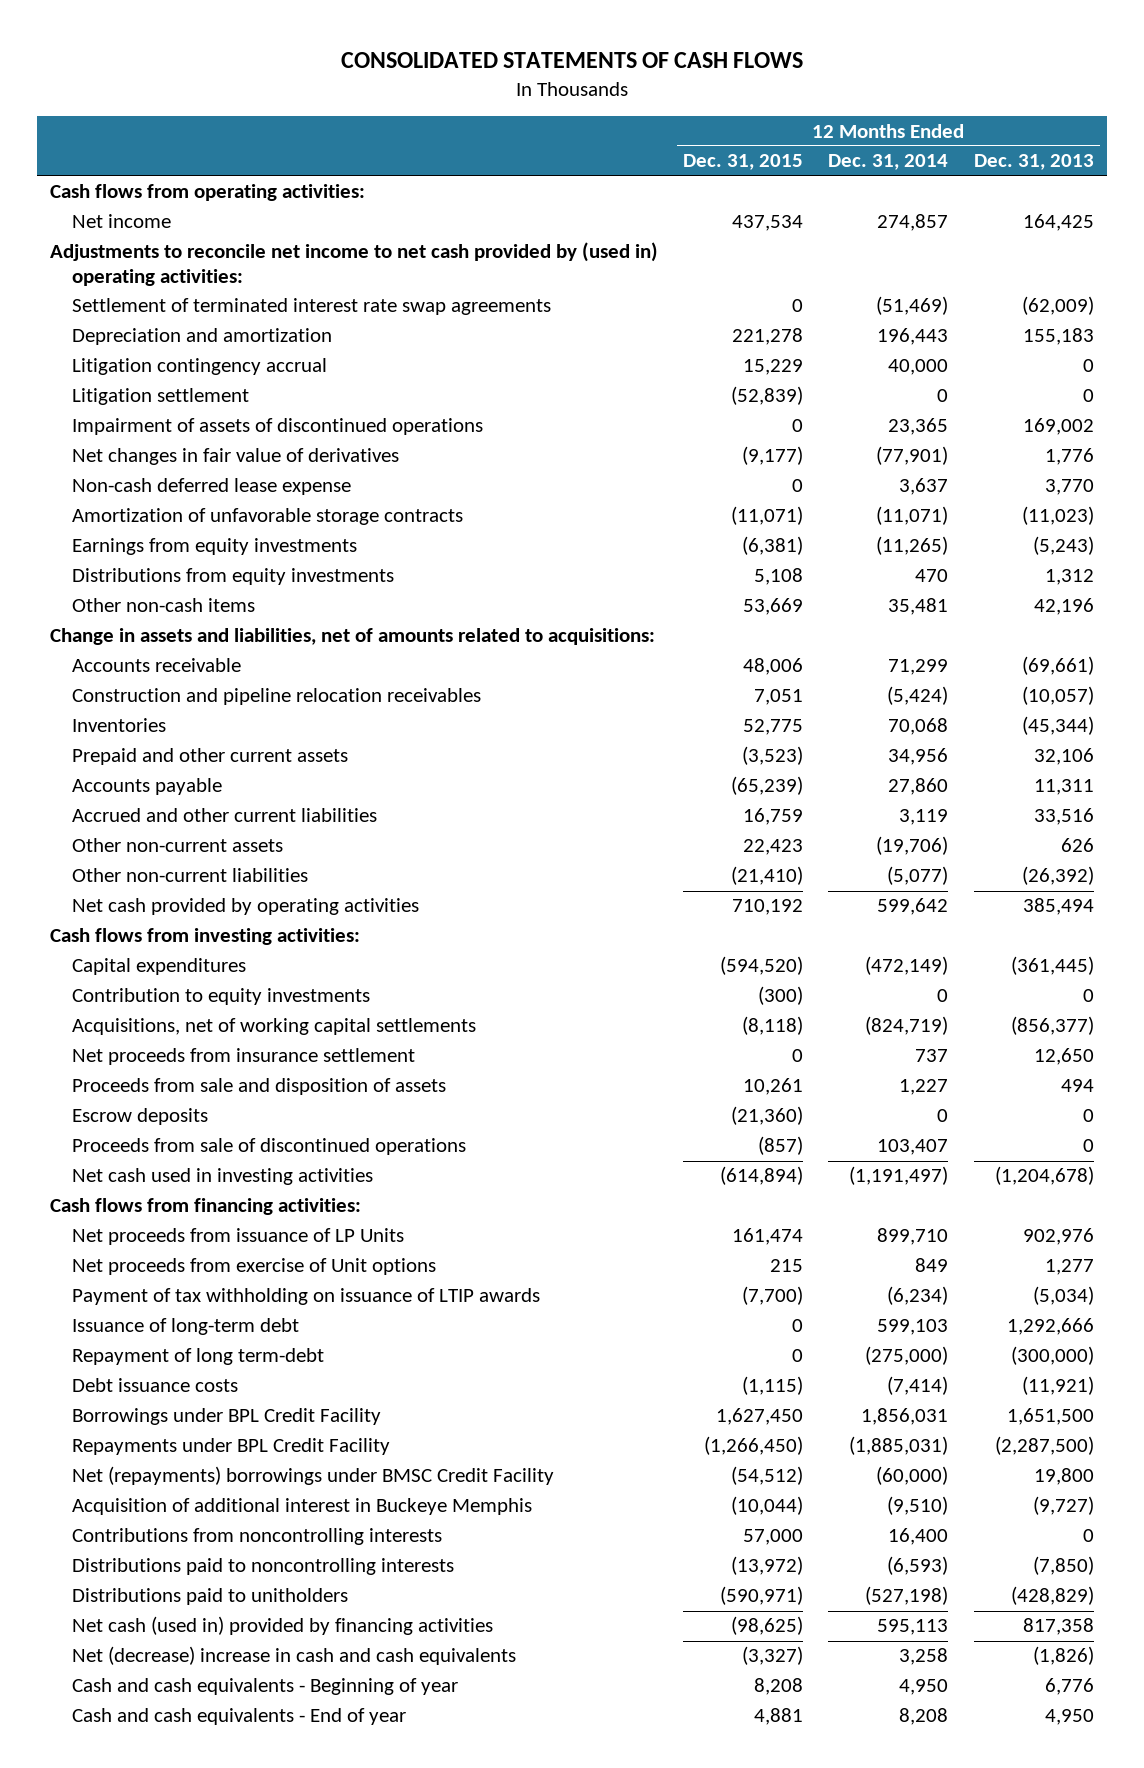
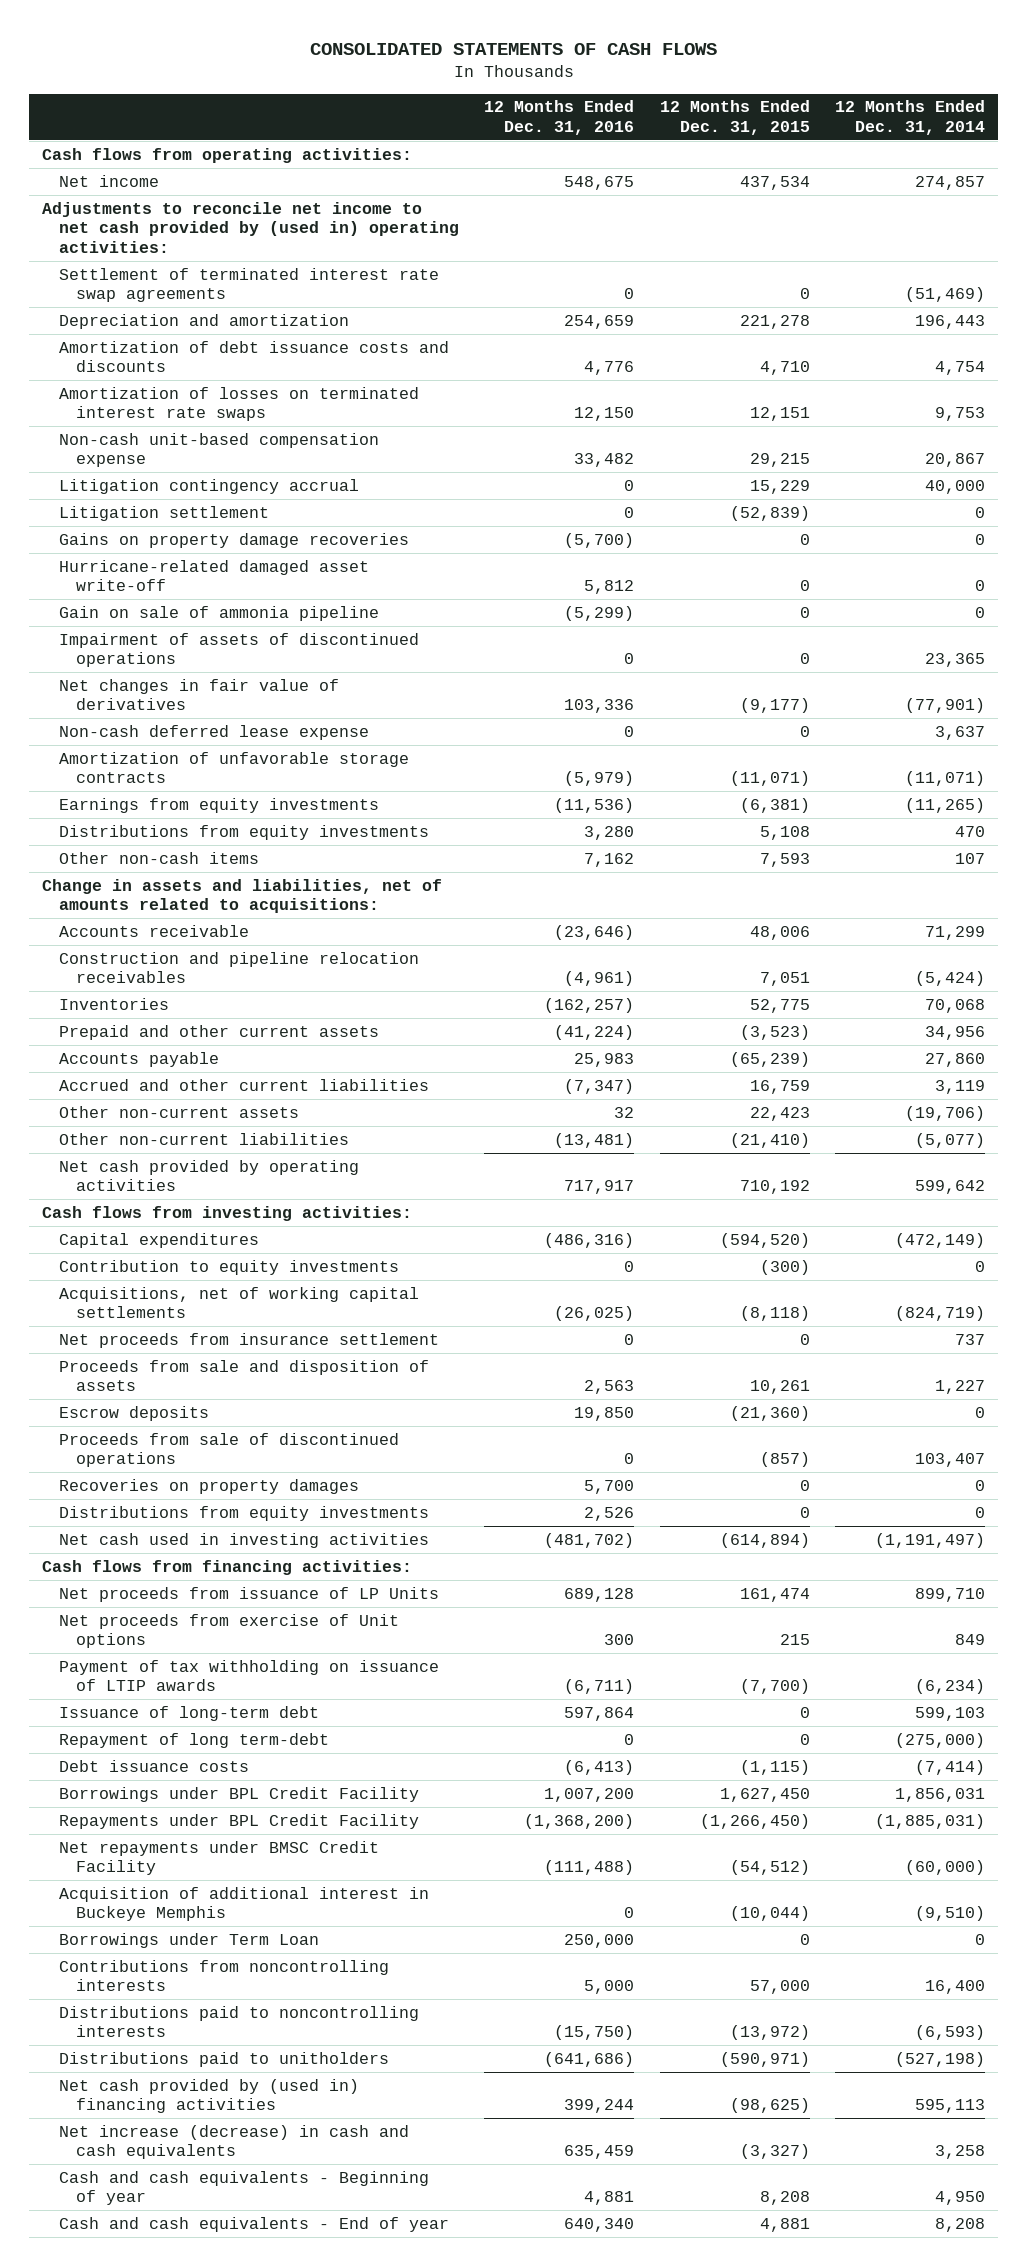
- | 12 Months Ended Dec. 31, 2015 | 12 Months Ended Dec. 31, 2014 | 12 Months Ended Dec. 31, 2013
+ | 12 Months Ended Dec. 31, 2016 | 12 Months Ended Dec. 31, 2015 | 12 Months Ended Dec. 31, 2014
+ Amortization of debt issuance costs and discounts | 4,776 | 4,710 | 4,754
+ Amortization of losses on terminated interest rate swaps | 12,150 | 12,151 | 9,753
+ Non-cash unit-based compensation expense | 33,482 | 29,215 | 20,867
+ Gains on property damage recoveries | (5,700) | 0 | 0
+ Hurricane-related damaged asset write-off | 5,812 | 0 | 0
+ Gain on sale of ammonia pipeline | (5,299) | 0 | 0
- Other non-cash items | 53,669 | 35,481 | 42,196
+ Other non-cash items | 7,162 | 7,593 | 107
+ Recoveries on property damages | 5,700 | 0 | 0
+ Distributions from equity investments | 2,526 | 0 | 0
- Net (repayments) borrowings under BMSC Credit Facility | (54,512) | (60,000) | 19,800
+ Net repayments under BMSC Credit Facility | (111,488) | (54,512) | (60,000)
+ Borrowings under Term Loan | 250,000 | 0 | 0
- Net cash (used in) provided by financing activities | (98,625) | 595,113 | 817,358
- Net (decrease) increase in cash and cash equivalents | (3,327) | 3,258 | (1,826)
+ Net cash provided by (used in) financing activities | 399,244 | (98,625) | 595,113
+ Net increase (decrease) in cash and cash equivalents | 635,459 | (3,327) | 3,258

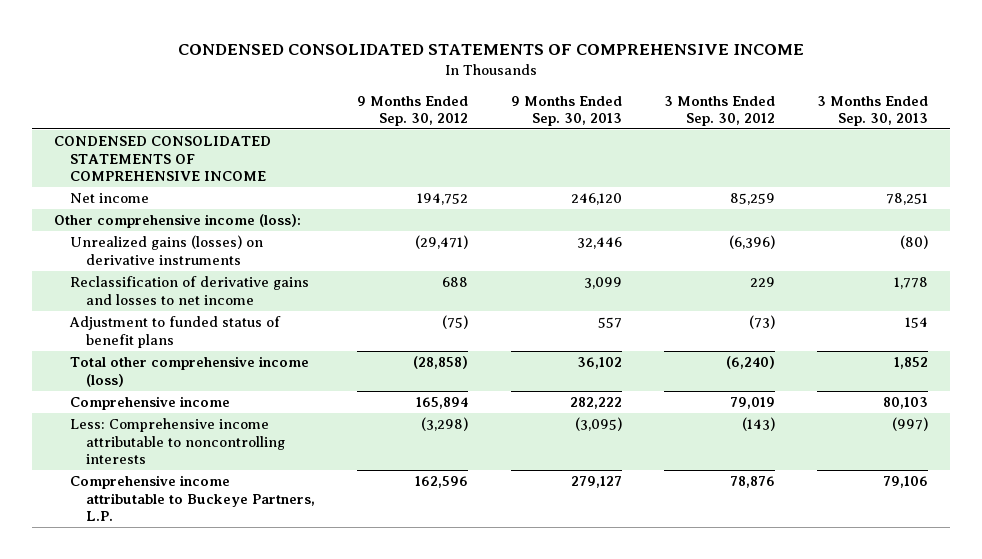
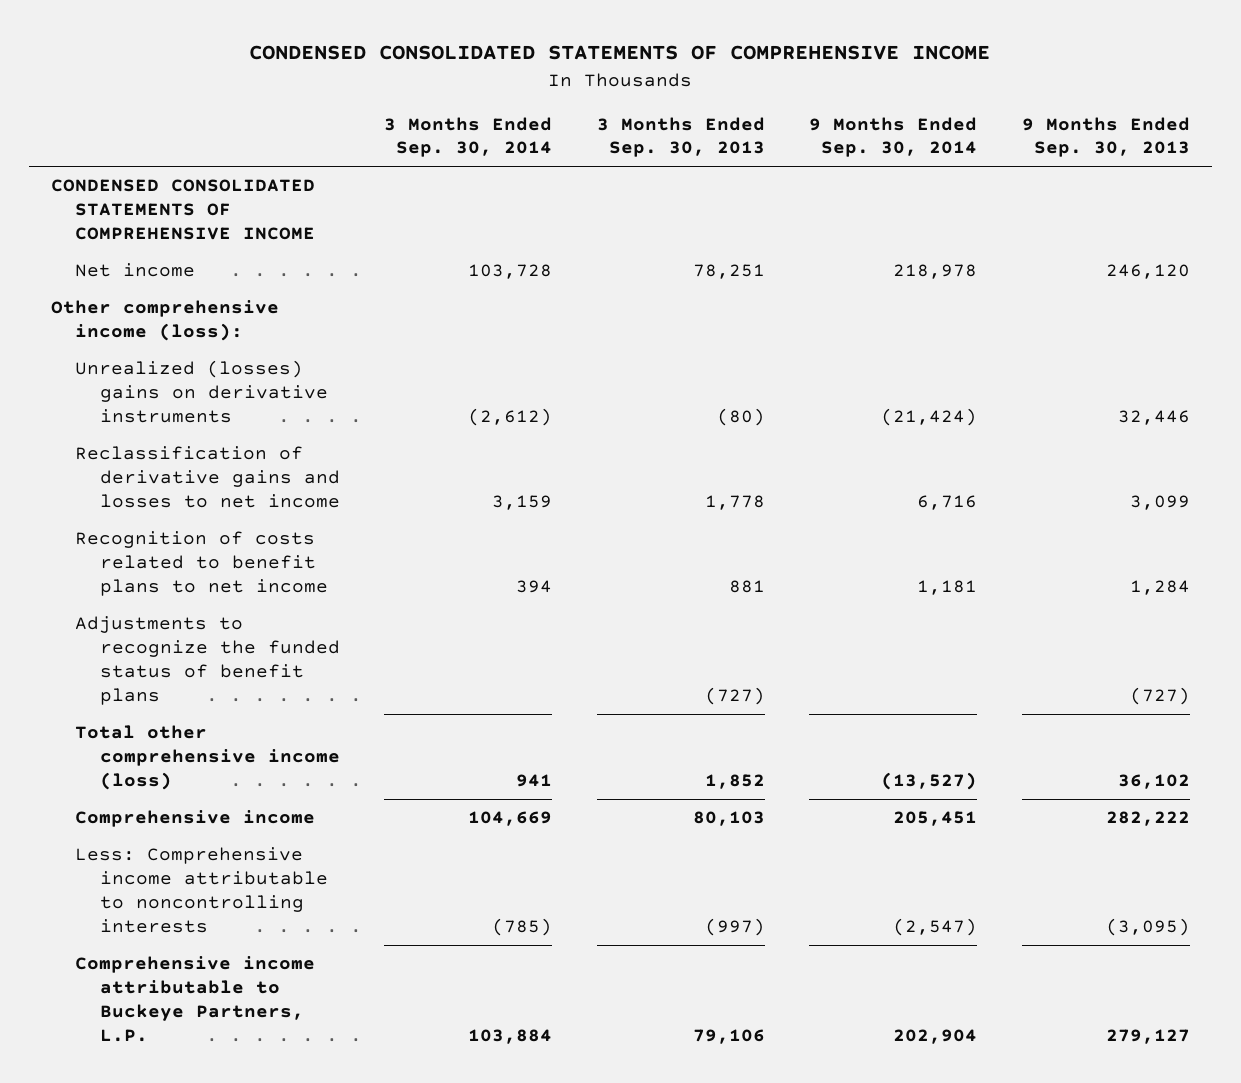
- | 9 Months Ended Sep. 30, 2012 | 9 Months Ended Sep. 30, 2013 | 3 Months Ended Sep. 30, 2012 | 3 Months Ended Sep. 30, 2013
+ | 3 Months Ended Sep. 30, 2014 | 3 Months Ended Sep. 30, 2013 | 9 Months Ended Sep. 30, 2014 | 9 Months Ended Sep. 30, 2013
- Unrealized gains (losses) on derivative instruments | (29,471) | 32,446 | (6,396) | (80)
+ Unrealized (losses) gains on derivative instruments | (2,612) | (80) | (21,424) | 32,446
- Adjustment to funded status of benefit plans | (75) | 557 | (73) | 154
+ Recognition of costs related to benefit plans to net income | 394 | 881 | 1,181 | 1,284
+ Adjustments to recognize the funded status of benefit plans | | (727) | | (727)

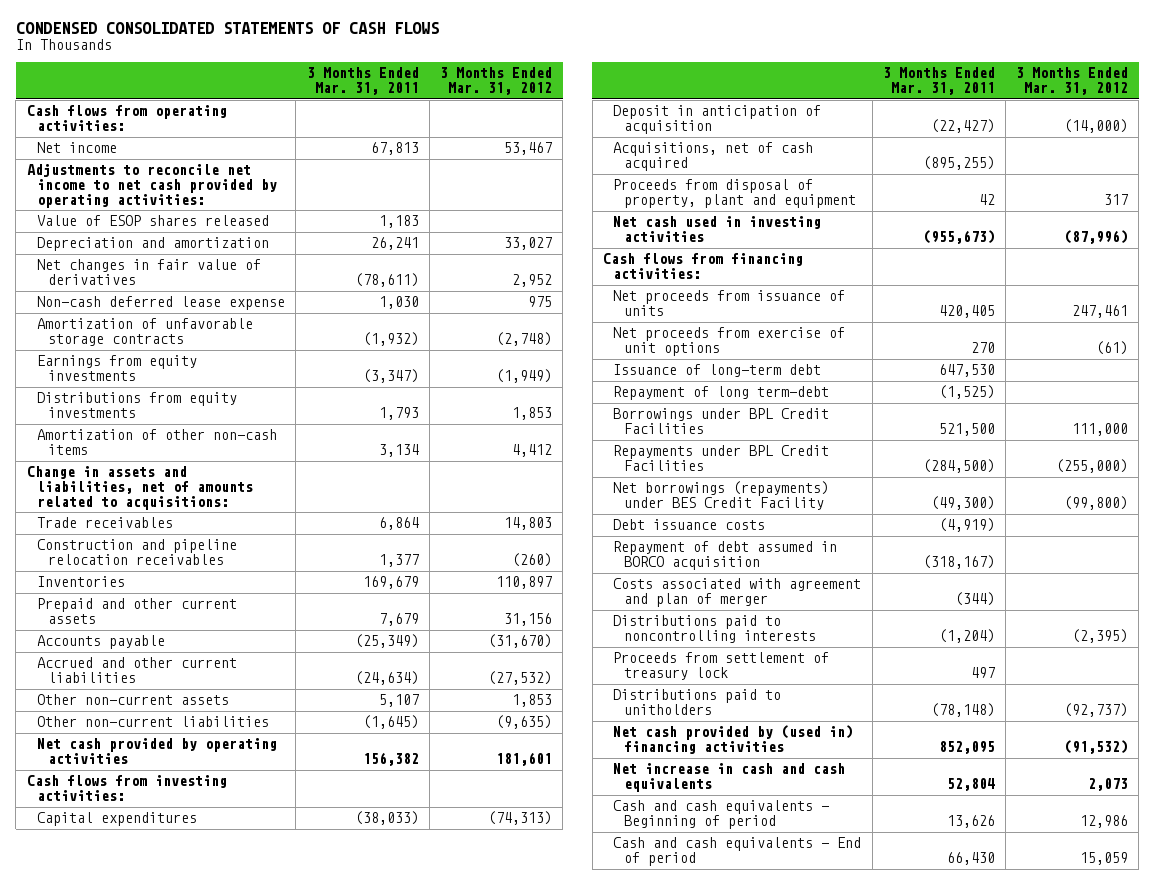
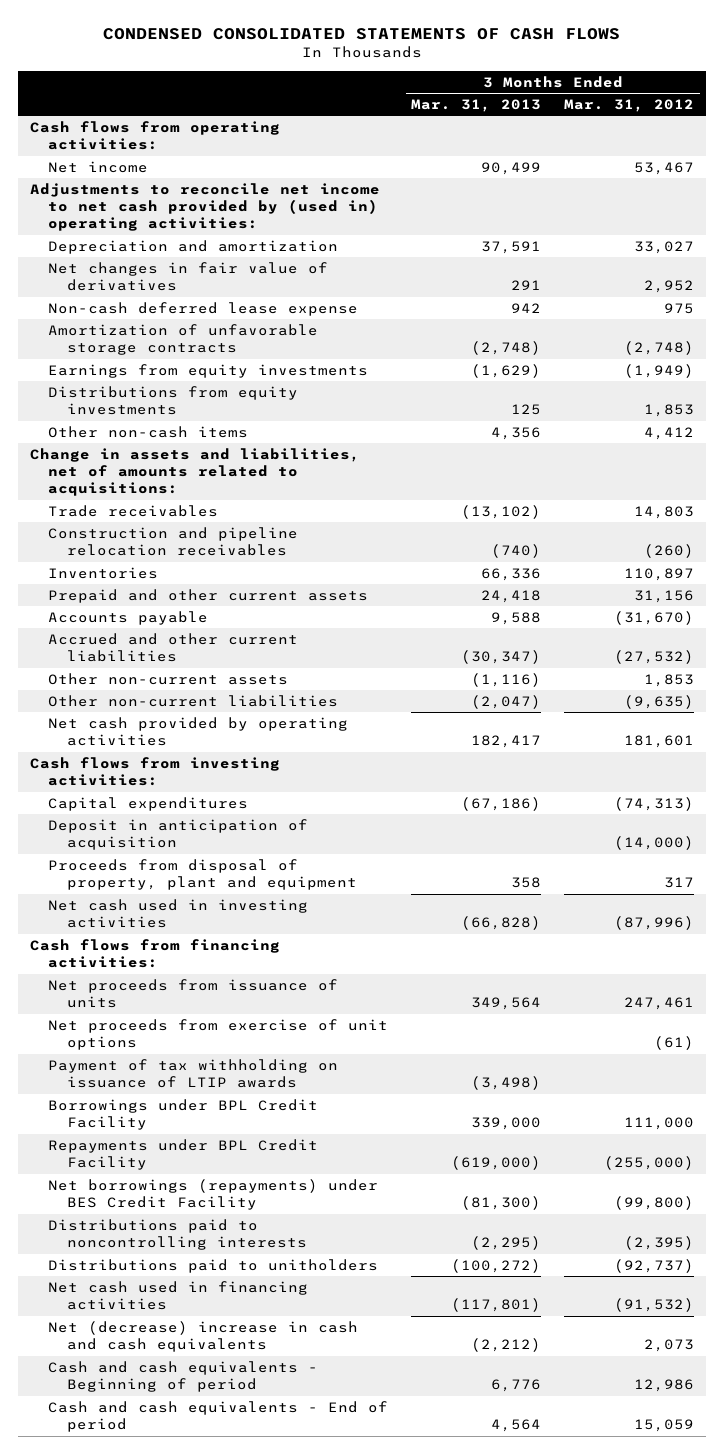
- | 3 Months Ended Mar. 31, 2011 | 3 Months Ended Mar. 31, 2012
+ | 3 Months Ended Mar. 31, 2013 | 3 Months Ended Mar. 31, 2012
- Adjustments to reconcile net income to net cash provided by operating activities:
- Value of ESOP shares released | 1,183 |
+ Adjustments to reconcile net income to net cash provided by (used in) operating activities:
- Amortization of other non-cash items | 3,134 | 4,412
+ Other non-cash items | 4,356 | 4,412
- Acquisitions, net of cash acquired | (895,255) |
- Issuance of long-term debt | 647,530 |
- Repayment of long term-debt | (1,525) |
- Borrowings under BPL Credit Facilities | 521,500 | 111,000
- Repayments under BPL Credit Facilities | (284,500) | (255,000)
+ Payment of tax withholding on issuance of LTIP awards | (3,498) |
+ Borrowings under BPL Credit Facility | 339,000 | 111,000
+ Repayments under BPL Credit Facility | (619,000) | (255,000)
- Debt issuance costs | (4,919) |
- Repayment of debt assumed in BORCO acquisition | (318,167) |
- Costs associated with agreement and plan of merger | (344) |
- Proceeds from settlement of treasury lock | 497 |
- Net cash provided by (used in) financing activities | 852,095 | (91,532)
- Net increase in cash and cash equivalents | 52,804 | 2,073
+ Net cash used in financing activities | (117,801) | (91,532)
+ Net (decrease) increase in cash and cash equivalents | (2,212) | 2,073

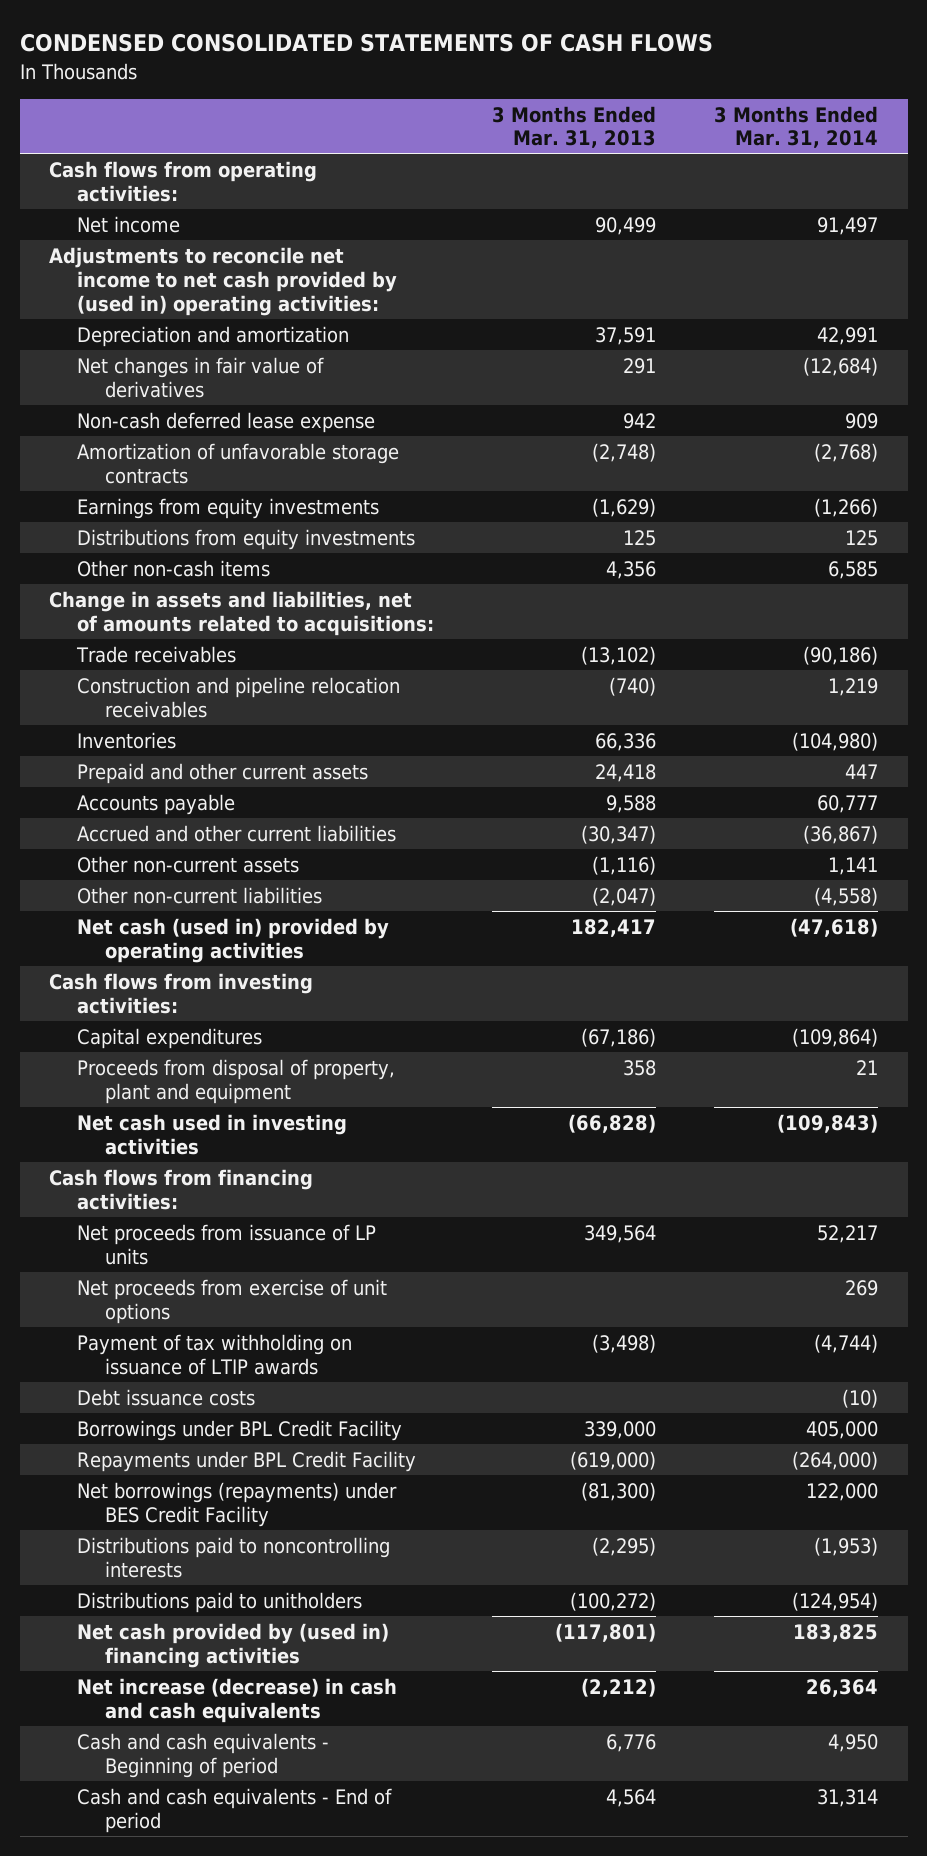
- | 3 Months Ended Mar. 31, 2013 | 3 Months Ended Mar. 31, 2012
+ | 3 Months Ended Mar. 31, 2013 | 3 Months Ended Mar. 31, 2014
- Net cash provided by operating activities | 182,417 | 181,601
+ Net cash (used in) provided by operating activities | 182,417 | (47,618)
- Deposit in anticipation of acquisition | | (14,000)
- Net proceeds from issuance of units | 349,564 | 247,461
+ Net proceeds from issuance of LP units | 349,564 | 52,217
+ Debt issuance costs | | (10)
- Net cash used in financing activities | (117,801) | (91,532)
- Net (decrease) increase in cash and cash equivalents | (2,212) | 2,073
+ Net cash provided by (used in) financing activities | (117,801) | 183,825
+ Net increase (decrease) in cash and cash equivalents | (2,212) | 26,364

